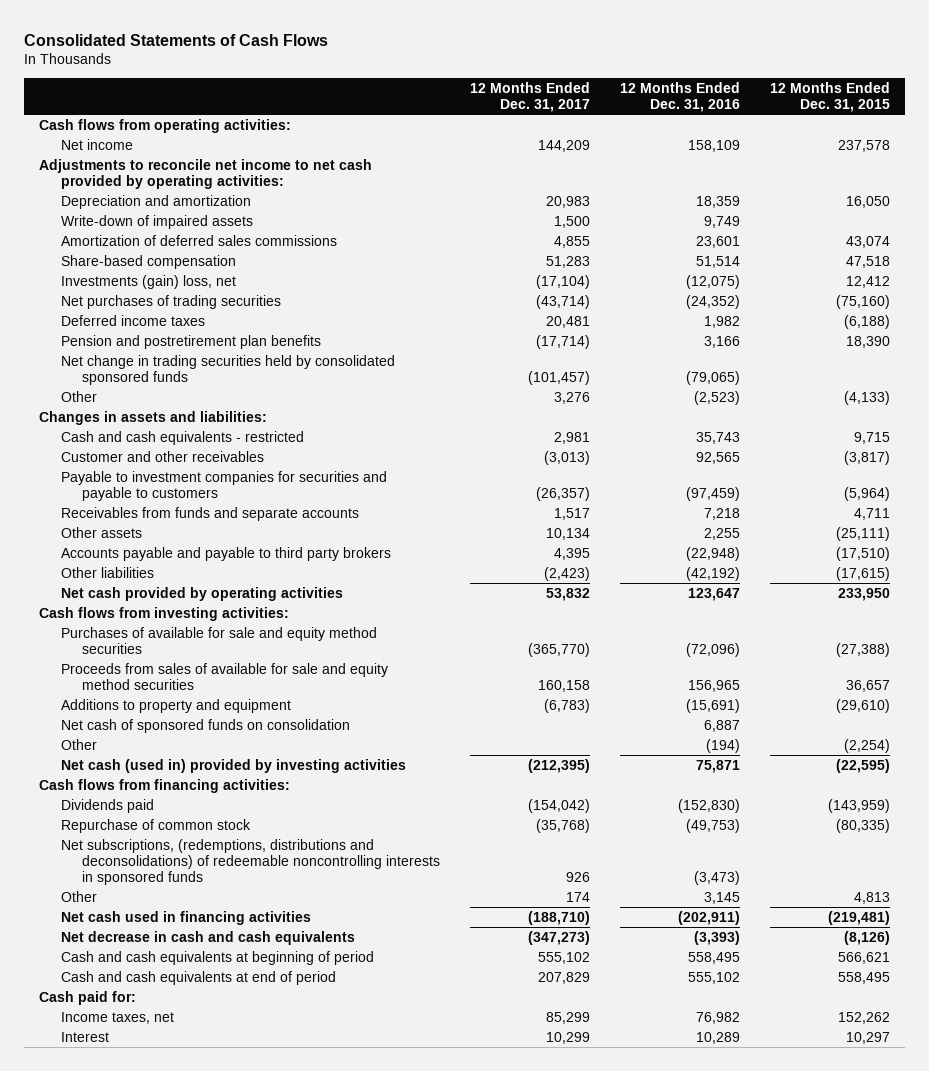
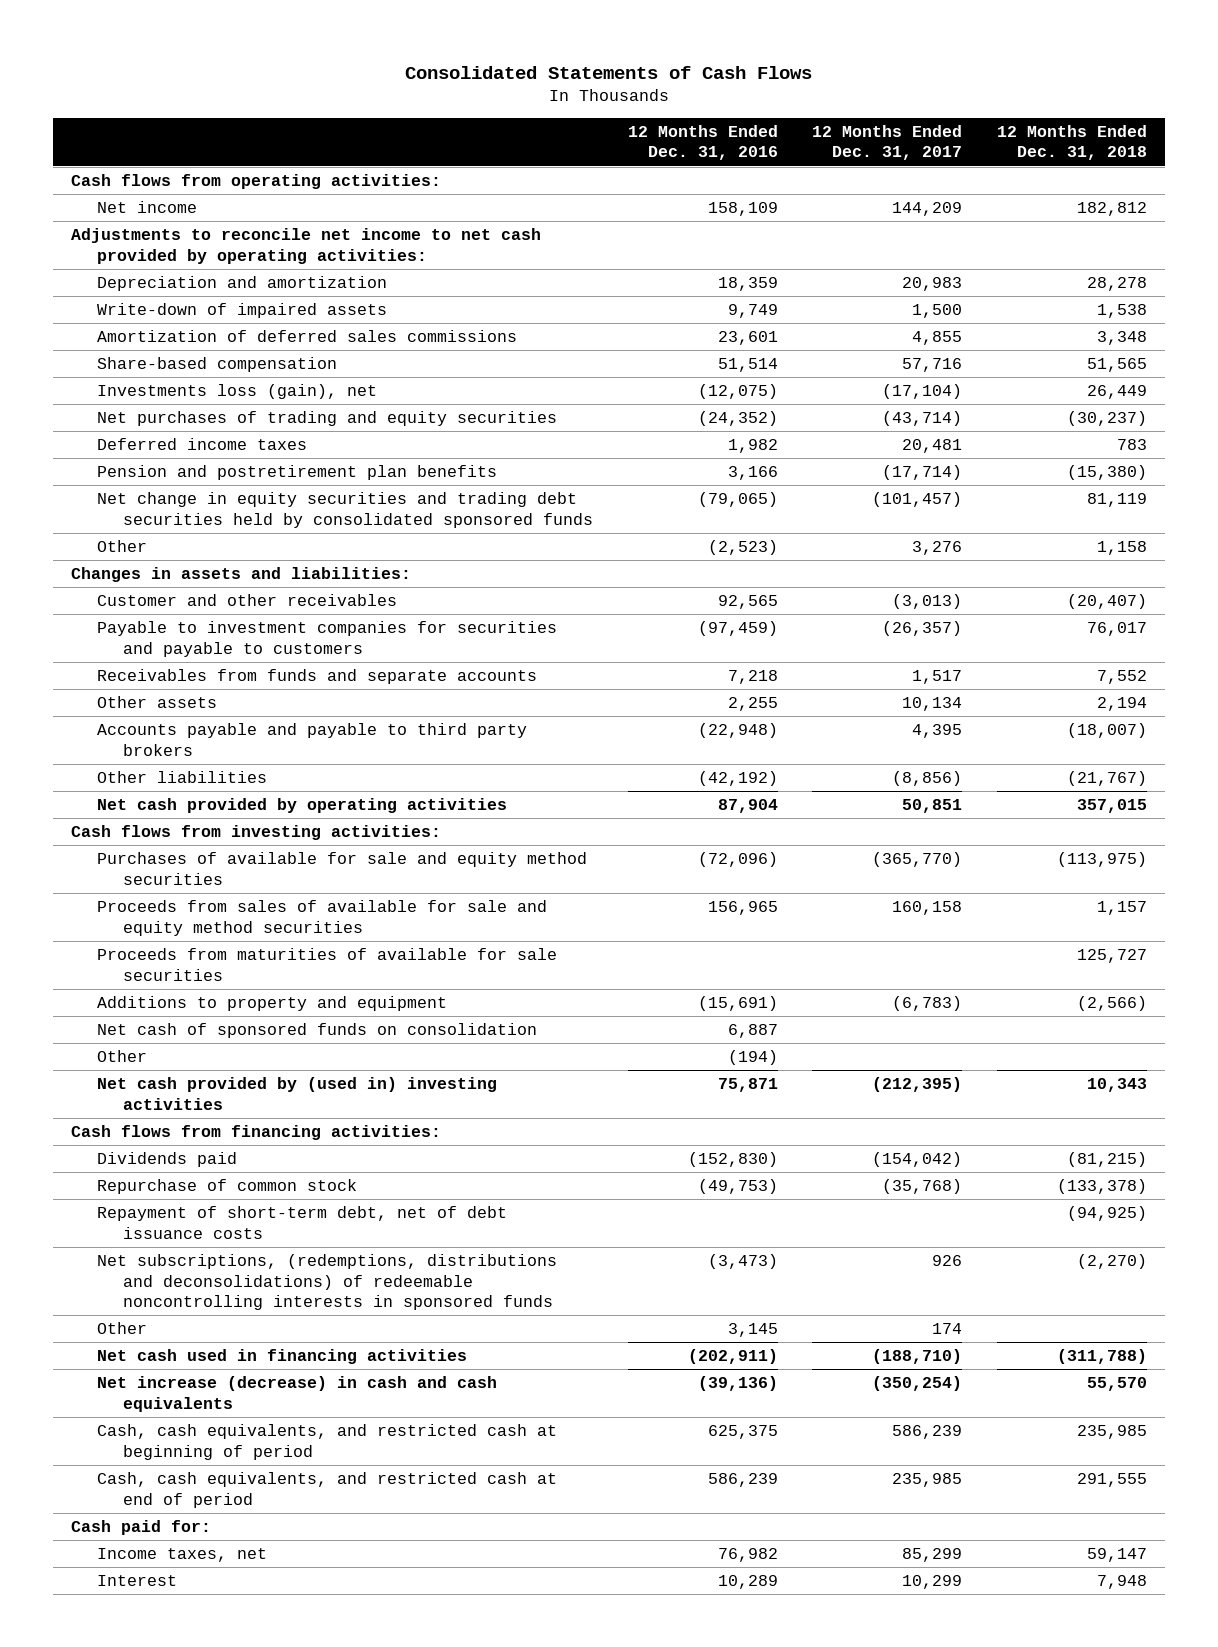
- | 12 Months Ended Dec. 31, 2017 | 12 Months Ended Dec. 31, 2016 | 12 Months Ended Dec. 31, 2015
+ | 12 Months Ended Dec. 31, 2016 | 12 Months Ended Dec. 31, 2017 | 12 Months Ended Dec. 31, 2018
- Share-based compensation | 51,283 | 51,514 | 47,518
- Investments (gain) loss, net | (17,104) | (12,075) | 12,412
- Net purchases of trading securities | (43,714) | (24,352) | (75,160)
+ Share-based compensation | 51,514 | 57,716 | 51,565
+ Investments loss (gain), net | (12,075) | (17,104) | 26,449
+ Net purchases of trading and equity securities | (24,352) | (43,714) | (30,237)
- Net change in trading securities held by consolidated sponsored funds | (101,457) | (79,065) |
+ Net change in equity securities and trading debt securities held by consolidated sponsored funds | (79,065) | (101,457) | 81,119
- Cash and cash equivalents - restricted | 2,981 | 35,743 | 9,715
- Other liabilities | (2,423) | (42,192) | (17,615)
- Net cash provided by operating activities | 53,832 | 123,647 | 233,950
+ Other liabilities | (42,192) | (8,856) | (21,767)
+ Net cash provided by operating activities | 87,904 | 50,851 | 357,015
+ Proceeds from maturities of available for sale securities | | | 125,727
- Net cash (used in) provided by investing activities | (212,395) | 75,871 | (22,595)
+ Net cash provided by (used in) investing activities | 75,871 | (212,395) | 10,343
+ Repayment of short-term debt, net of debt issuance costs | | | (94,925)
- Net decrease in cash and cash equivalents | (347,273) | (3,393) | (8,126)
- Cash and cash equivalents at beginning of period | 555,102 | 558,495 | 566,621
- Cash and cash equivalents at end of period | 207,829 | 555,102 | 558,495
+ Net increase (decrease) in cash and cash equivalents | (39,136) | (350,254) | 55,570
+ Cash, cash equivalents, and restricted cash at beginning of period | 625,375 | 586,239 | 235,985
+ Cash, cash equivalents, and restricted cash at end of period | 586,239 | 235,985 | 291,555

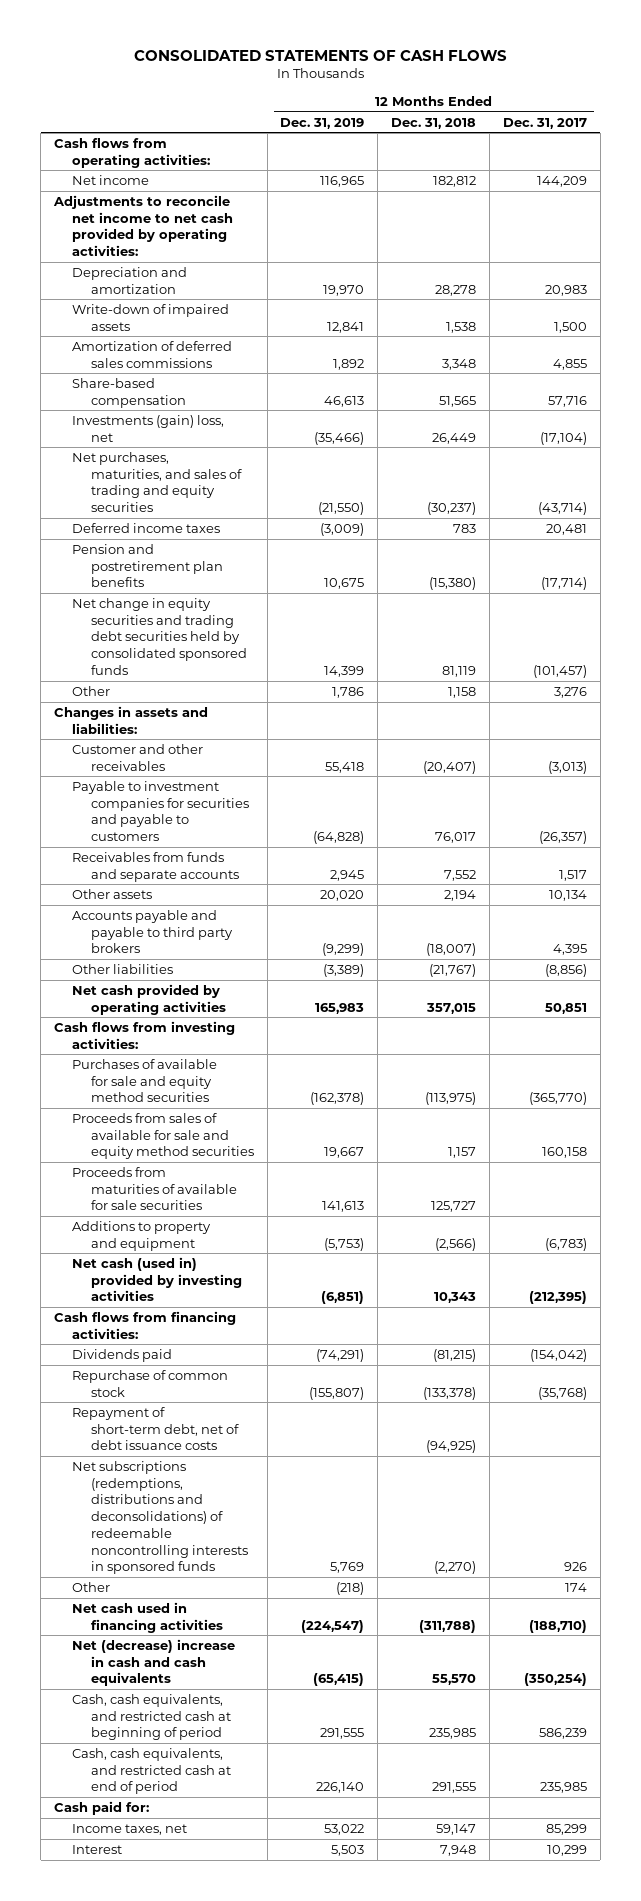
- Consolidated Statements of Cash Flows
+ CONSOLIDATED STATEMENTS OF CASH FLOWS
- | 12 Months Ended Dec. 31, 2016 | 12 Months Ended Dec. 31, 2017 | 12 Months Ended Dec. 31, 2018
+ | 12 Months Ended Dec. 31, 2019 | 12 Months Ended Dec. 31, 2018 | 12 Months Ended Dec. 31, 2017
- Investments loss (gain), net | (12,075) | (17,104) | 26,449
- Net purchases of trading and equity securities | (24,352) | (43,714) | (30,237)
+ Investments (gain) loss, net | (35,466) | 26,449 | (17,104)
+ Net purchases, maturities, and sales of trading and equity securities | (21,550) | (30,237) | (43,714)
- Net cash of sponsored funds on consolidation | 6,887 | |
- Other | (194) | |
- Net cash provided by (used in) investing activities | 75,871 | (212,395) | 10,343
+ Net cash (used in) provided by investing activities | (6,851) | 10,343 | (212,395)
- Net subscriptions, (redemptions, distributions and deconsolidations) of redeemable noncontrolling interests in sponsored funds | (3,473) | 926 | (2,270)
+ Net subscriptions (redemptions, distributions and deconsolidations) of redeemable noncontrolling interests in sponsored funds | 5,769 | (2,270) | 926
- Net increase (decrease) in cash and cash equivalents | (39,136) | (350,254) | 55,570
+ Net (decrease) increase in cash and cash equivalents | (65,415) | 55,570 | (350,254)

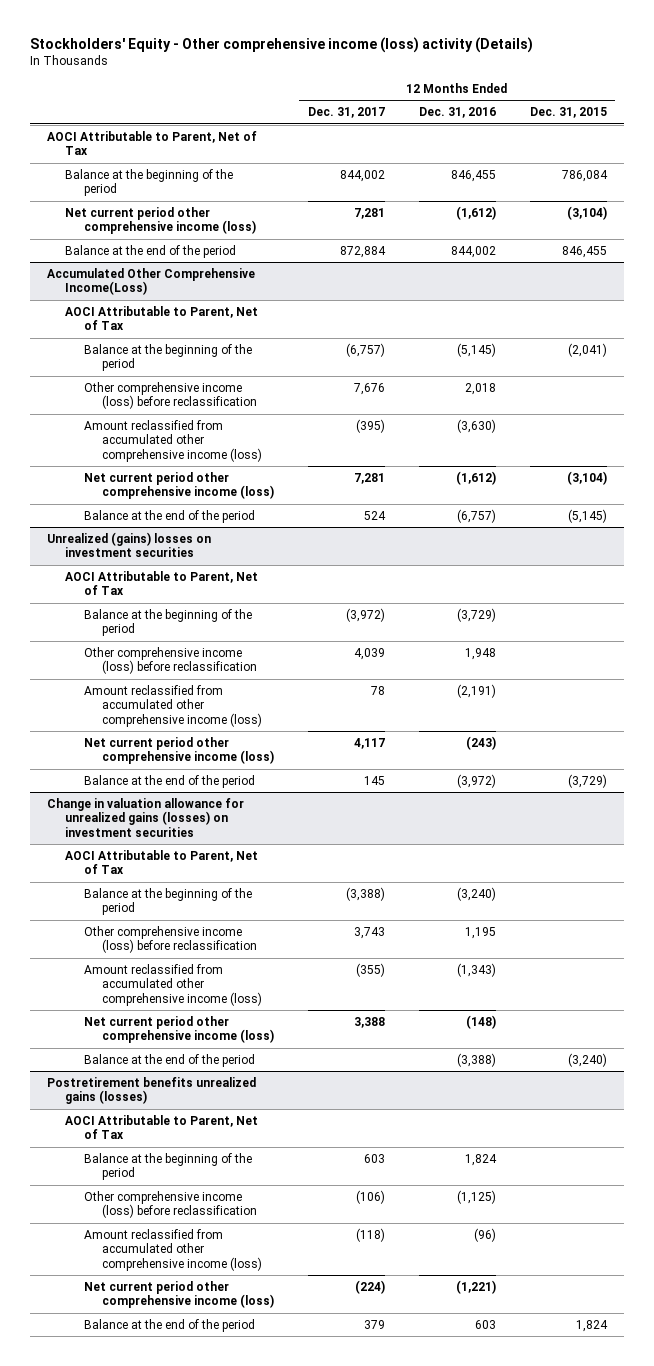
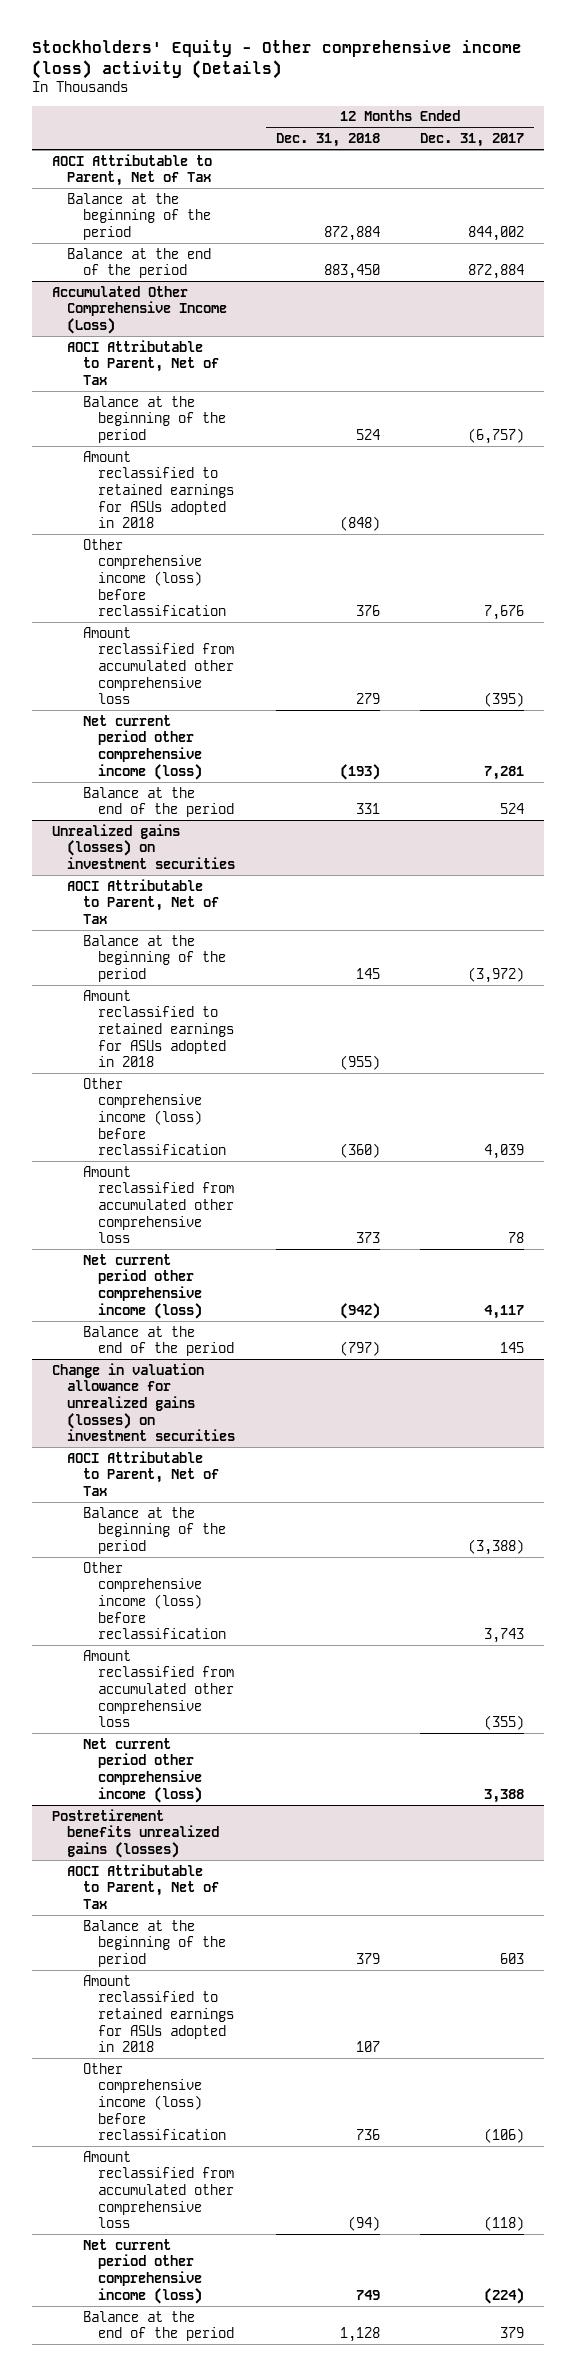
- | 12 Months Ended Dec. 31, 2017 | 12 Months Ended Dec. 31, 2016 | 12 Months Ended Dec. 31, 2015
+ | 12 Months Ended Dec. 31, 2018 | 12 Months Ended Dec. 31, 2017
- Net current period other comprehensive income (loss) | 7,281 | (1,612) | (3,104)
- Accumulated Other Comprehensive Income(Loss)
+ Accumulated Other Comprehensive Income (Loss)
+ Amount reclassified to retained earnings for ASUs adopted in 2018 | (848) |
- Amount reclassified from accumulated other comprehensive income (loss) | (395) | (3,630) |
+ Amount reclassified from accumulated other comprehensive loss | 279 | (395)
- Unrealized (gains) losses on investment securities
+ Unrealized gains (losses) on investment securities
+ Amount reclassified to retained earnings for ASUs adopted in 2018 | (955) |
- Amount reclassified from accumulated other comprehensive income (loss) | 78 | (2,191) |
+ Amount reclassified from accumulated other comprehensive loss | 373 | 78
@ Change in valuation allowance for unrealized gains (losses) on investment securities
- Amount reclassified from accumulated other comprehensive income (loss) | (355) | (1,343) |
+ Amount reclassified from accumulated other comprehensive loss | | (355)
- Balance at the end of the period | | (3,388) | (3,240)
@ Postretirement benefits unrealized gains (losses)
+ Amount reclassified to retained earnings for ASUs adopted in 2018 | 107 |
- Amount reclassified from accumulated other comprehensive income (loss) | (118) | (96) |
+ Amount reclassified from accumulated other comprehensive loss | (94) | (118)

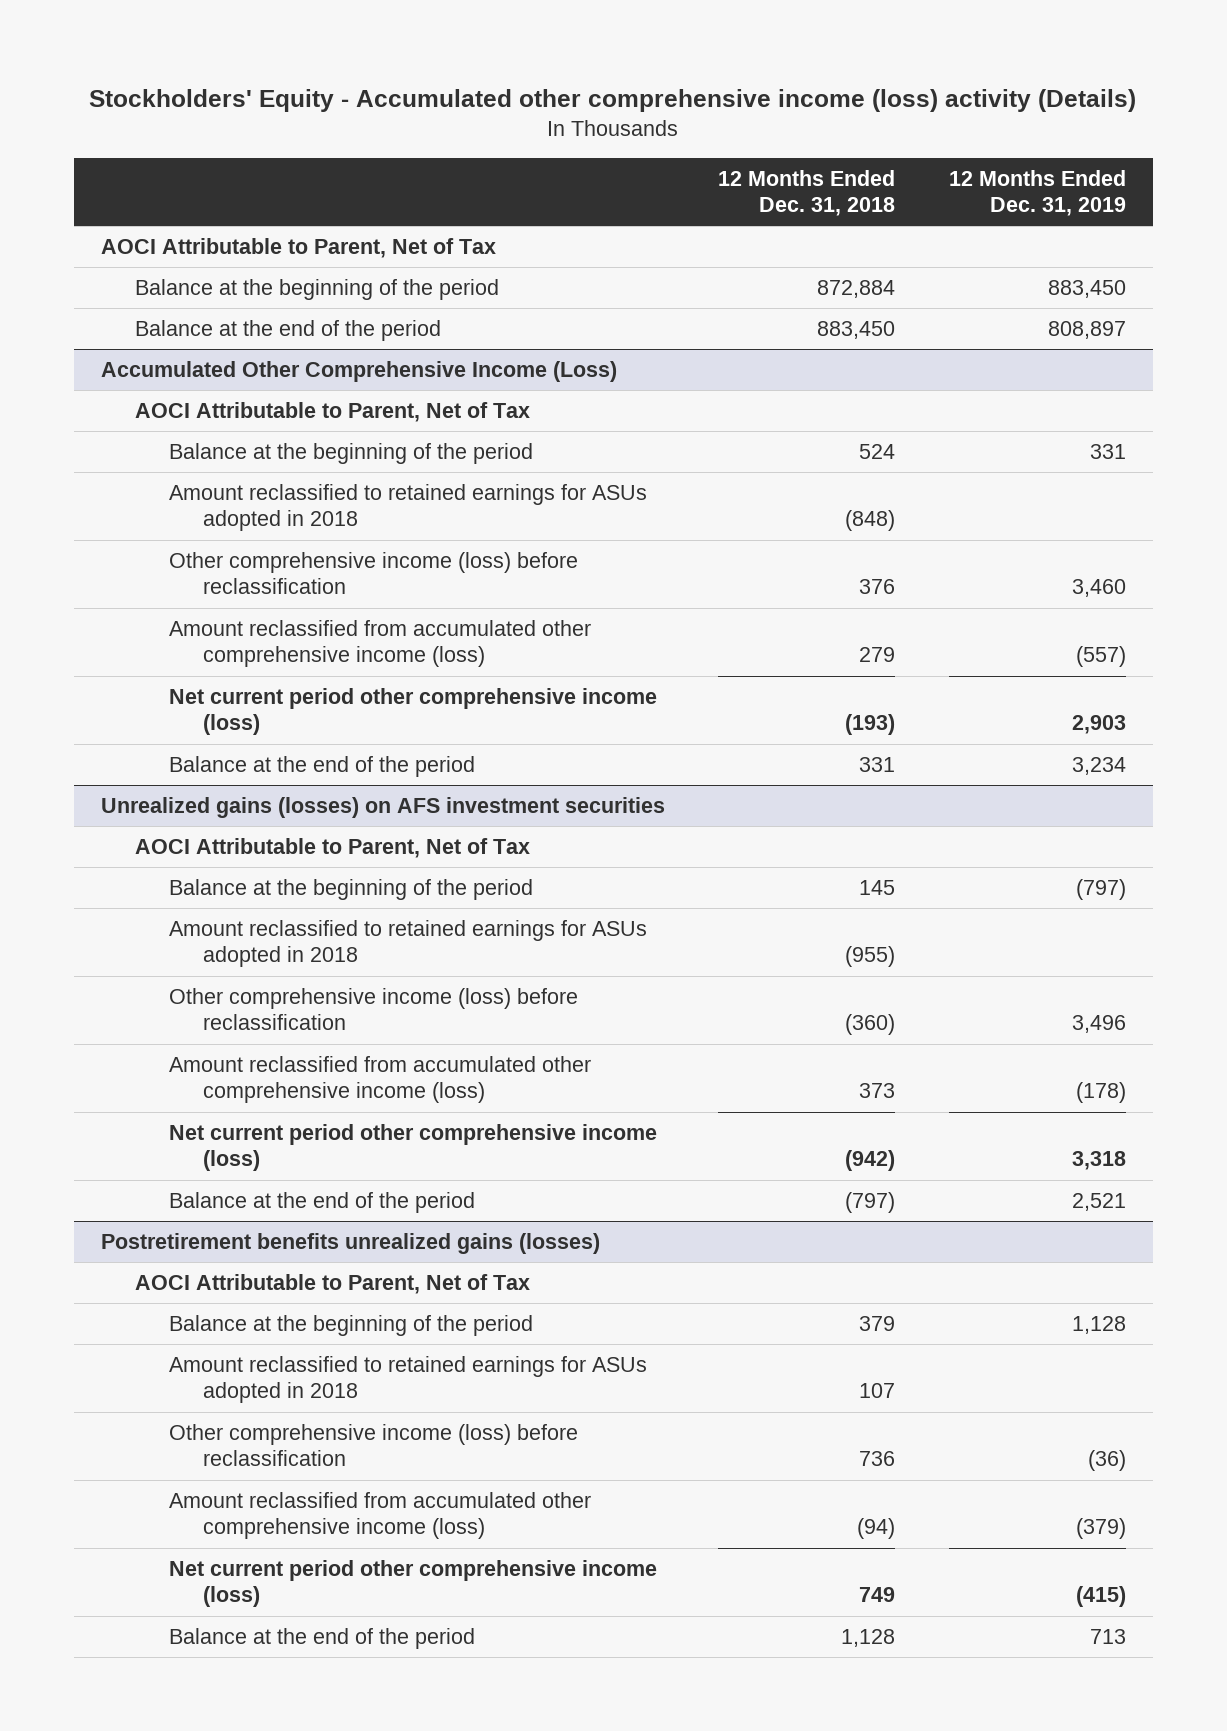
- Stockholders' Equity - Other comprehensive income (loss) activity (Details)
+ Stockholders' Equity - Accumulated other comprehensive income (loss) activity (Details)
- | 12 Months Ended Dec. 31, 2018 | 12 Months Ended Dec. 31, 2017
+ | 12 Months Ended Dec. 31, 2018 | 12 Months Ended Dec. 31, 2019
@ Accumulated Other Comprehensive Income (Loss)
- Amount reclassified from accumulated other comprehensive loss | 279 | (395)
+ Amount reclassified from accumulated other comprehensive income (loss) | 279 | (557)
- Unrealized gains (losses) on investment securities
+ Unrealized gains (losses) on AFS investment securities
- Amount reclassified from accumulated other comprehensive loss | 373 | 78
+ Amount reclassified from accumulated other comprehensive income (loss) | 373 | (178)
- Change in valuation allowance for unrealized gains (losses) on investment securities
- AOCI Attributable to Parent, Net of Tax
- Balance at the beginning of the period | | (3,388)
- Other comprehensive income (loss) before reclassification | | 3,743
- Amount reclassified from accumulated other comprehensive loss | | (355)
- Net current period other comprehensive income (loss) | | 3,388
@ Postretirement benefits unrealized gains (losses)
- Amount reclassified from accumulated other comprehensive loss | (94) | (118)
+ Amount reclassified from accumulated other comprehensive income (loss) | (94) | (379)

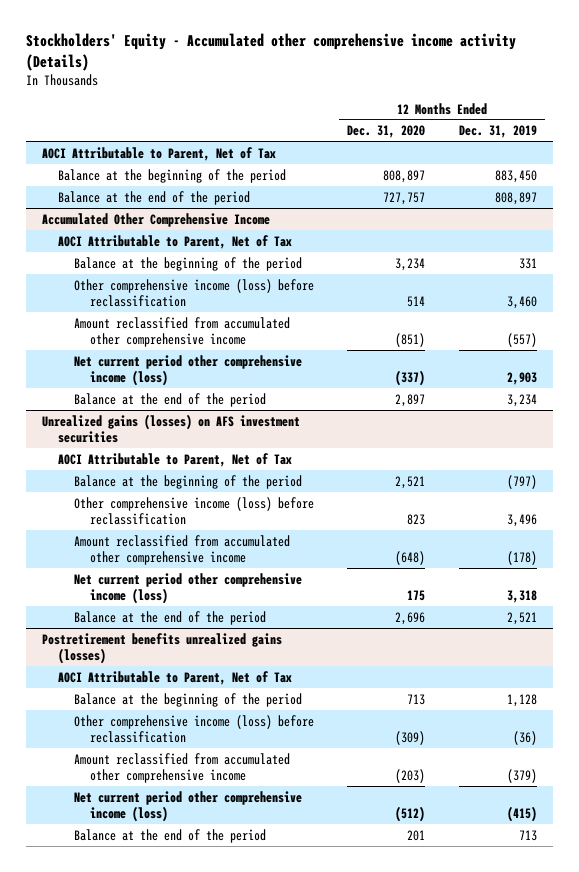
- Stockholders' Equity - Accumulated other comprehensive income (loss) activity (Details)
+ Stockholders' Equity - Accumulated other comprehensive income activity (Details)
- | 12 Months Ended Dec. 31, 2018 | 12 Months Ended Dec. 31, 2019
+ | 12 Months Ended Dec. 31, 2020 | 12 Months Ended Dec. 31, 2019
- Accumulated Other Comprehensive Income (Loss)
+ Accumulated Other Comprehensive Income
- Amount reclassified to retained earnings for ASUs adopted in 2018 | (848) |
- Amount reclassified from accumulated other comprehensive income (loss) | 279 | (557)
+ Amount reclassified from accumulated other comprehensive income | (851) | (557)
@ Unrealized gains (losses) on AFS investment securities
- Amount reclassified to retained earnings for ASUs adopted in 2018 | (955) |
- Amount reclassified from accumulated other comprehensive income (loss) | 373 | (178)
+ Amount reclassified from accumulated other comprehensive income | (648) | (178)
@ Postretirement benefits unrealized gains (losses)
- Amount reclassified to retained earnings for ASUs adopted in 2018 | 107 |
- Amount reclassified from accumulated other comprehensive income (loss) | (94) | (379)
+ Amount reclassified from accumulated other comprehensive income | (203) | (379)

